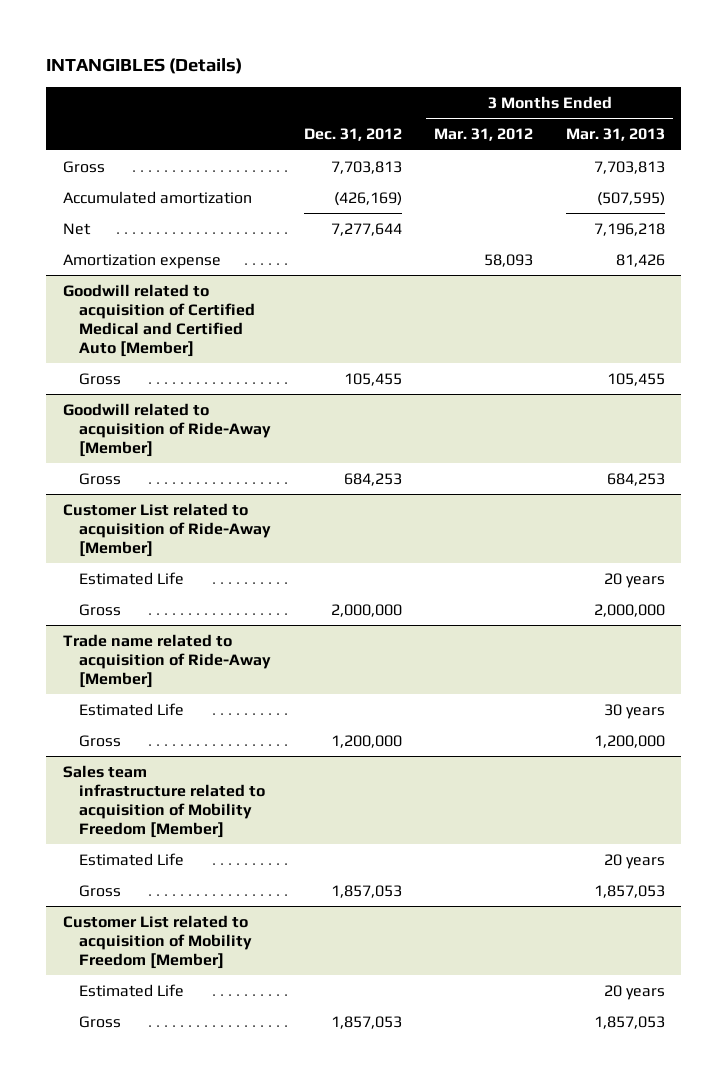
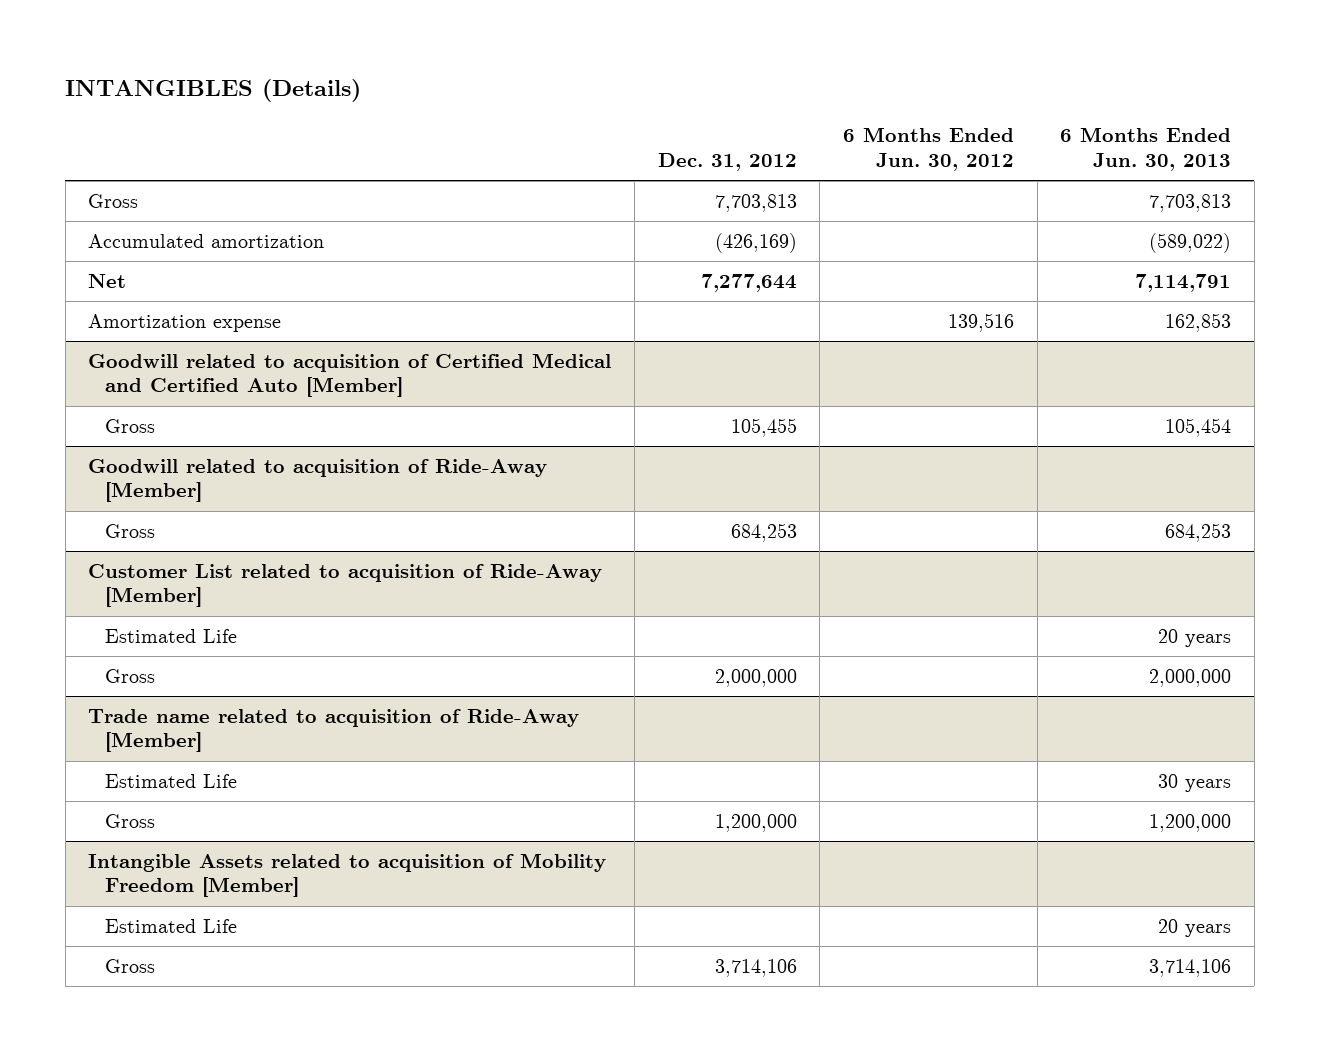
- | Dec. 31, 2012 | 3 Months Ended Mar. 31, 2012 | 3 Months Ended Mar. 31, 2013
+ | Dec. 31, 2012 | 6 Months Ended Jun. 30, 2012 | 6 Months Ended Jun. 30, 2013
- Sales team infrastructure related to acquisition of Mobility Freedom [Member]
- Estimated Life | | | 20 years
- Gross | 1,857,053 | | 1,857,053
- Customer List related to acquisition of Mobility Freedom [Member]
+ Intangible Assets related to acquisition of Mobility Freedom [Member]
- Gross | 1,857,053 | | 1,857,053
+ Gross | 3,714,106 | | 3,714,106

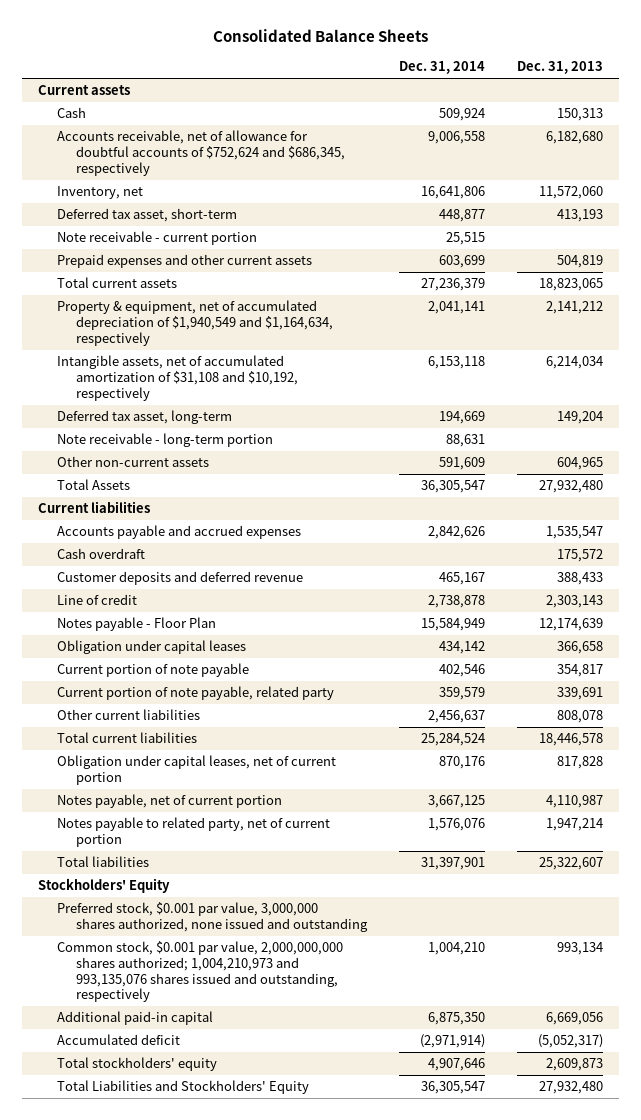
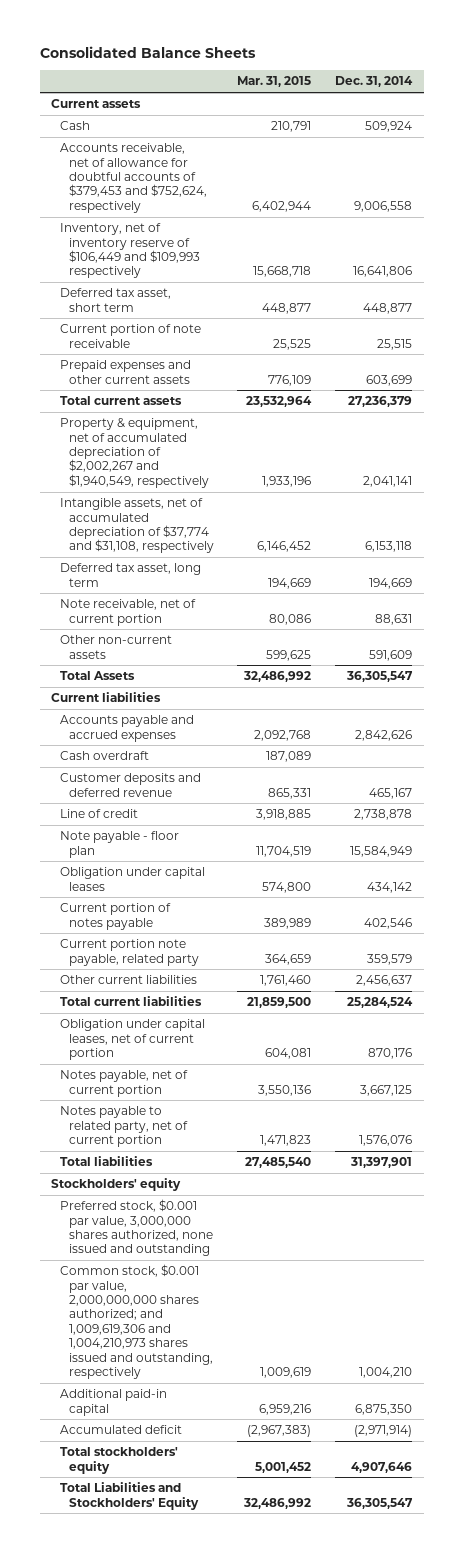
- | Dec. 31, 2014 | Dec. 31, 2013
+ | Mar. 31, 2015 | Dec. 31, 2014
- Accounts receivable, net of allowance for doubtful accounts of $752,624 and $686,345, respectively | 9,006,558 | 6,182,680
- Inventory, net | 16,641,806 | 11,572,060
- Deferred tax asset, short-term | 448,877 | 413,193
- Note receivable - current portion | 25,515 |
+ Accounts receivable, net of allowance for doubtful accounts of $379,453 and $752,624, respectively | 6,402,944 | 9,006,558
+ Inventory, net of inventory reserve of $106,449 and $109,993 respectively | 15,668,718 | 16,641,806
+ Deferred tax asset, short term | 448,877 | 448,877
+ Current portion of note receivable | 25,525 | 25,515
- Property & equipment, net of accumulated depreciation of $1,940,549 and $1,164,634, respectively | 2,041,141 | 2,141,212
- Intangible assets, net of accumulated amortization of $31,108 and $10,192, respectively | 6,153,118 | 6,214,034
- Deferred tax asset, long-term | 194,669 | 149,204
- Note receivable - long-term portion | 88,631 |
+ Property & equipment, net of accumulated depreciation of $2,002,267 and $1,940,549, respectively | 1,933,196 | 2,041,141
+ Intangible assets, net of accumulated depreciation of $37,774 and $31,108, respectively | 6,146,452 | 6,153,118
+ Deferred tax asset, long term | 194,669 | 194,669
+ Note receivable, net of current portion | 80,086 | 88,631
- Notes payable - Floor Plan | 15,584,949 | 12,174,639
+ Note payable - floor plan | 11,704,519 | 15,584,949
- Current portion of note payable | 402,546 | 354,817
- Current portion of note payable, related party | 359,579 | 339,691
+ Current portion of notes payable | 389,989 | 402,546
+ Current portion note payable, related party | 364,659 | 359,579
- Stockholders' Equity
+ Stockholders' equity
- Common stock, $0.001 par value, 2,000,000,000 shares authorized; 1,004,210,973 and 993,135,076 shares issued and outstanding, respectively | 1,004,210 | 993,134
+ Common stock, $0.001 par value, 2,000,000,000 shares authorized; and 1,009,619,306 and 1,004,210,973 shares issued and outstanding, respectively | 1,009,619 | 1,004,210

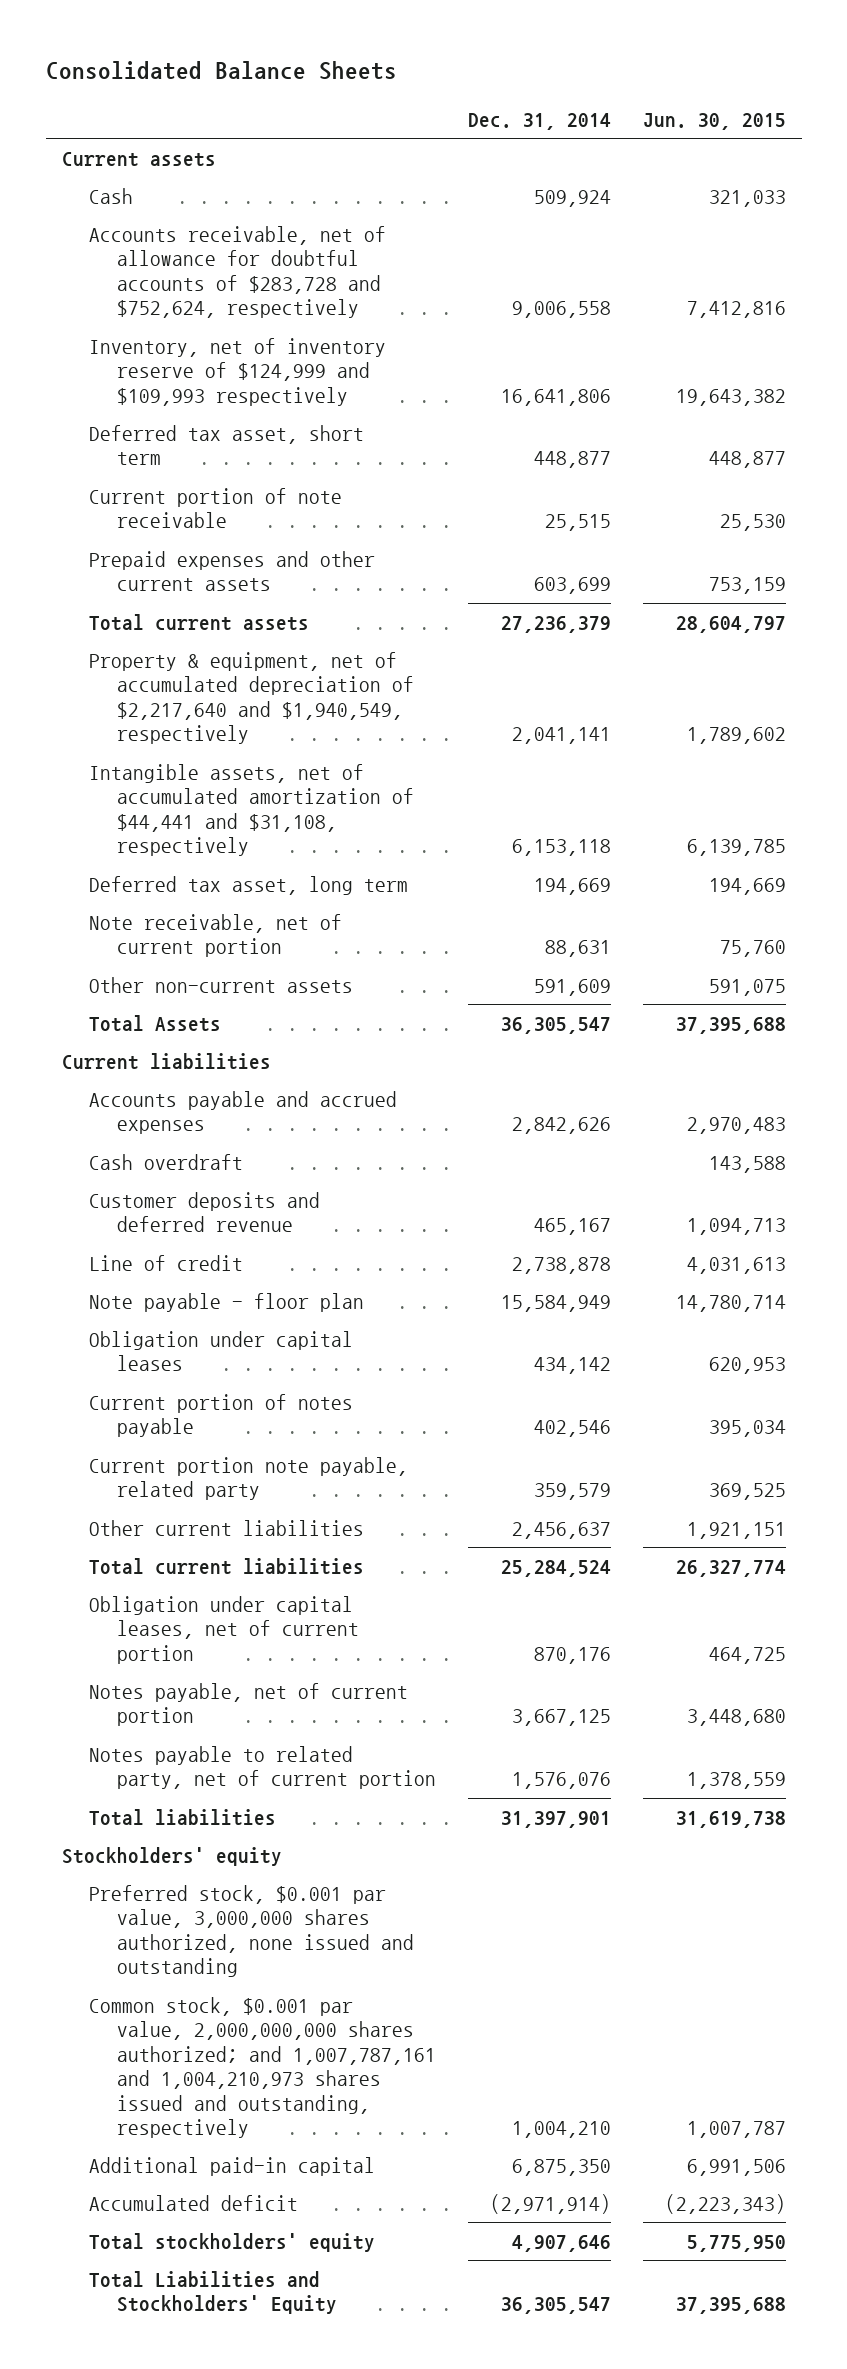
- | Mar. 31, 2015 | Dec. 31, 2014
+ | Dec. 31, 2014 | Jun. 30, 2015
- Accounts receivable, net of allowance for doubtful accounts of $379,453 and $752,624, respectively | 6,402,944 | 9,006,558
- Inventory, net of inventory reserve of $106,449 and $109,993 respectively | 15,668,718 | 16,641,806
+ Accounts receivable, net of allowance for doubtful accounts of $283,728 and $752,624, respectively | 9,006,558 | 7,412,816
+ Inventory, net of inventory reserve of $124,999 and $109,993 respectively | 16,641,806 | 19,643,382
- Property & equipment, net of accumulated depreciation of $2,002,267 and $1,940,549, respectively | 1,933,196 | 2,041,141
- Intangible assets, net of accumulated depreciation of $37,774 and $31,108, respectively | 6,146,452 | 6,153,118
+ Property & equipment, net of accumulated depreciation of $2,217,640 and $1,940,549, respectively | 2,041,141 | 1,789,602
+ Intangible assets, net of accumulated amortization of $44,441 and $31,108, respectively | 6,153,118 | 6,139,785
- Common stock, $0.001 par value, 2,000,000,000 shares authorized; and 1,009,619,306 and 1,004,210,973 shares issued and outstanding, respectively | 1,009,619 | 1,004,210
+ Common stock, $0.001 par value, 2,000,000,000 shares authorized; and 1,007,787,161 and 1,004,210,973 shares issued and outstanding, respectively | 1,004,210 | 1,007,787

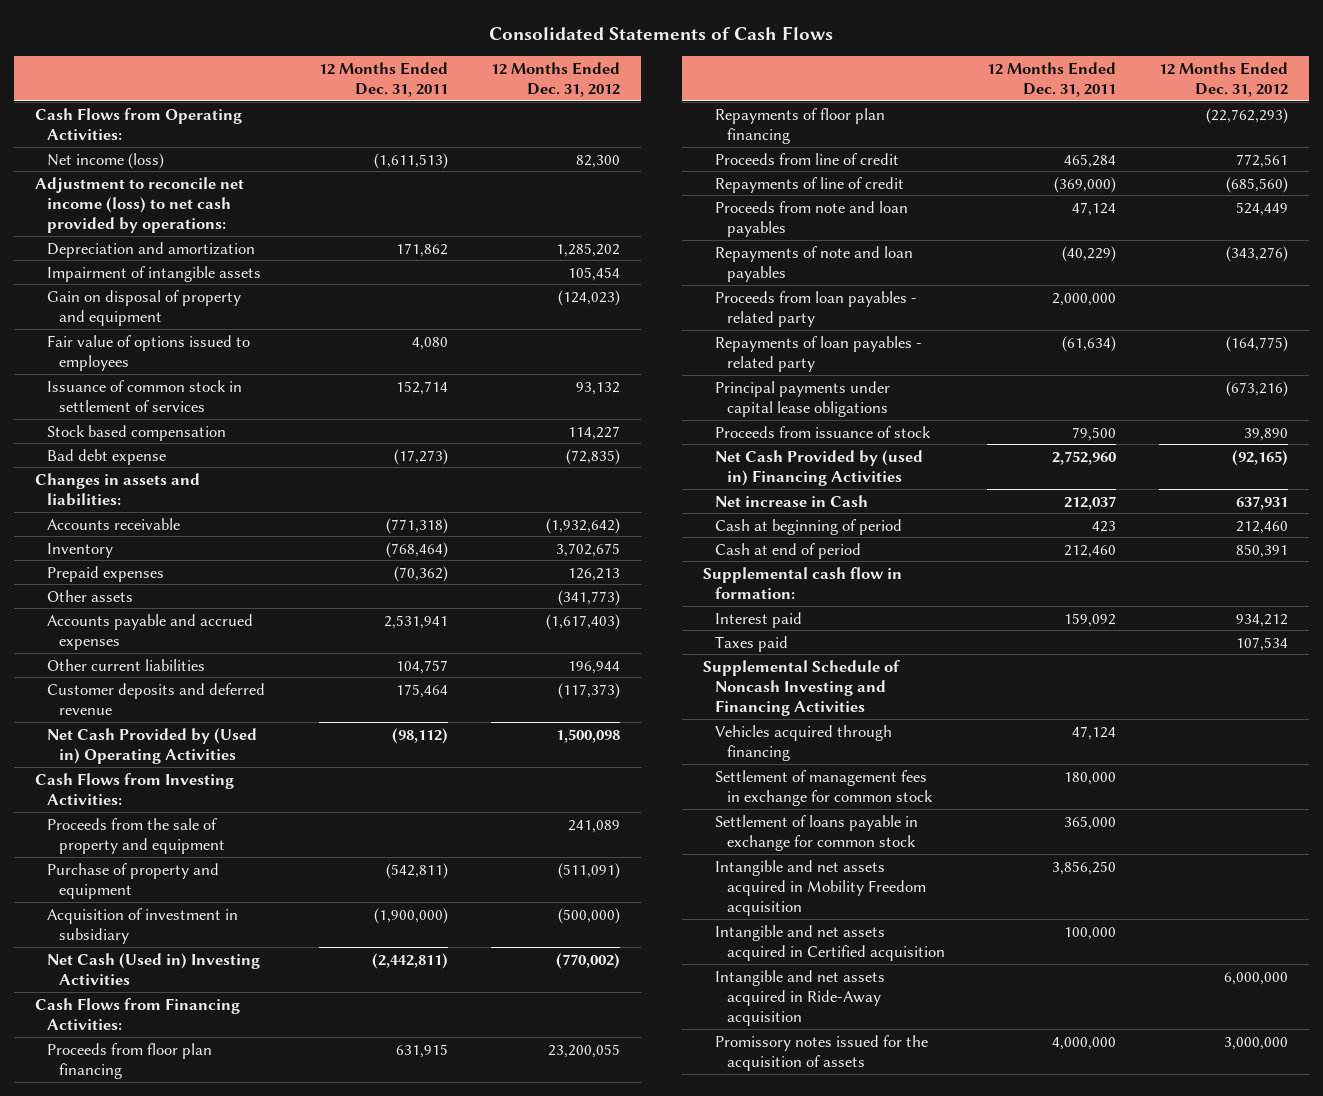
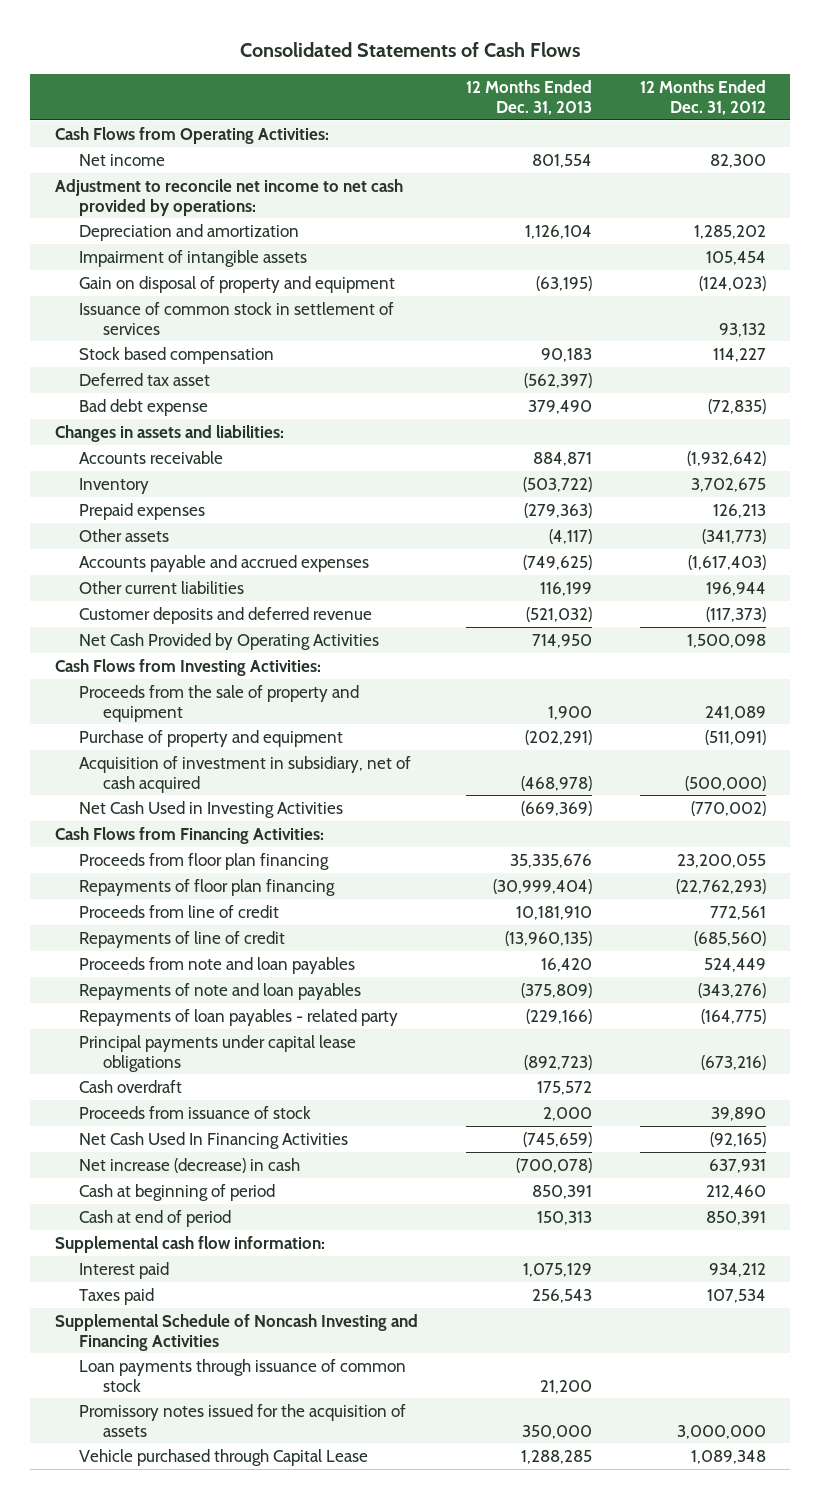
- | 12 Months Ended Dec. 31, 2011 | 12 Months Ended Dec. 31, 2012
+ | 12 Months Ended Dec. 31, 2013 | 12 Months Ended Dec. 31, 2012
- Net income (loss) | (1,611,513) | 82,300
- Adjustment to reconcile net income (loss) to net cash provided by operations:
+ Net income | 801,554 | 82,300
+ Adjustment to reconcile net income to net cash provided by operations:
- Fair value of options issued to employees | 4,080 |
+ Deferred tax asset | (562,397) |
- Net Cash Provided by (Used in) Operating Activities | (98,112) | 1,500,098
+ Net Cash Provided by Operating Activities | 714,950 | 1,500,098
- Acquisition of investment in subsidiary | (1,900,000) | (500,000)
- Net Cash (Used in) Investing Activities | (2,442,811) | (770,002)
+ Acquisition of investment in subsidiary, net of cash acquired | (468,978) | (500,000)
+ Net Cash Used in Investing Activities | (669,369) | (770,002)
- Proceeds from loan payables - related party | 2,000,000 |
+ Cash overdraft | 175,572 |
- Net Cash Provided by (used in) Financing Activities | 2,752,960 | (92,165)
- Net increase in Cash | 212,037 | 637,931
+ Net Cash Used In Financing Activities | (745,659) | (92,165)
+ Net increase (decrease) in cash | (700,078) | 637,931
- Supplemental cash flow in formation:
+ Supplemental cash flow information:
- Vehicles acquired through financing | 47,124 |
- Settlement of management fees in exchange for common stock | 180,000 |
- Settlement of loans payable in exchange for common stock | 365,000 |
- Intangible and net assets acquired in Mobility Freedom acquisition | 3,856,250 |
- Intangible and net assets acquired in Certified acquisition | 100,000 |
- Intangible and net assets acquired in Ride-Away acquisition | | 6,000,000
+ Loan payments through issuance of common stock | 21,200 |
+ Vehicle purchased through Capital Lease | 1,288,285 | 1,089,348

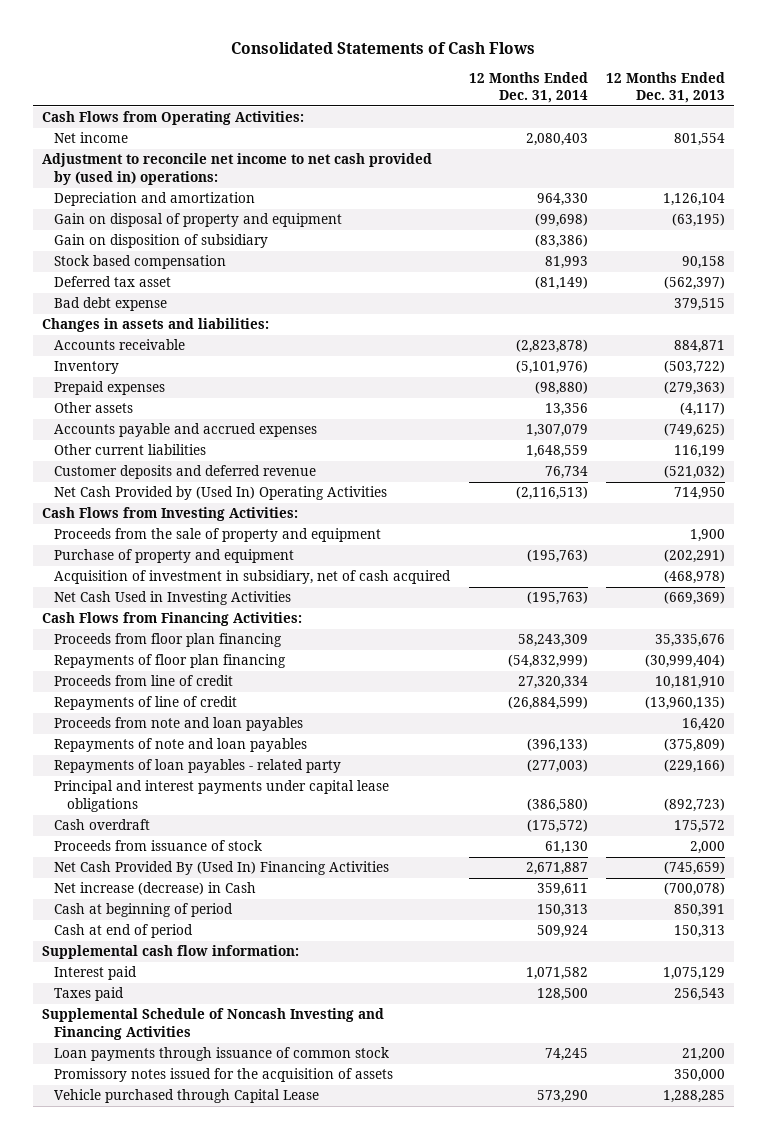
- | 12 Months Ended Dec. 31, 2013 | 12 Months Ended Dec. 31, 2012
+ | 12 Months Ended Dec. 31, 2014 | 12 Months Ended Dec. 31, 2013
- Adjustment to reconcile net income to net cash provided by operations:
+ Adjustment to reconcile net income to net cash provided by (used in) operations:
- Impairment of intangible assets | | 105,454
- Issuance of common stock in settlement of services | | 93,132
- Stock based compensation | 90,183 | 114,227
+ Gain on disposition of subsidiary | (83,386) |
+ Stock based compensation | 81,993 | 90,158
- Bad debt expense | 379,490 | (72,835)
+ Bad debt expense | | 379,515
- Net Cash Provided by Operating Activities | 714,950 | 1,500,098
+ Net Cash Provided by (Used In) Operating Activities | (2,116,513) | 714,950
- Principal payments under capital lease obligations | (892,723) | (673,216)
+ Principal and interest payments under capital lease obligations | (386,580) | (892,723)
- Net Cash Used In Financing Activities | (745,659) | (92,165)
- Net increase (decrease) in cash | (700,078) | 637,931
+ Net Cash Provided By (Used In) Financing Activities | 2,671,887 | (745,659)
+ Net increase (decrease) in Cash | 359,611 | (700,078)

